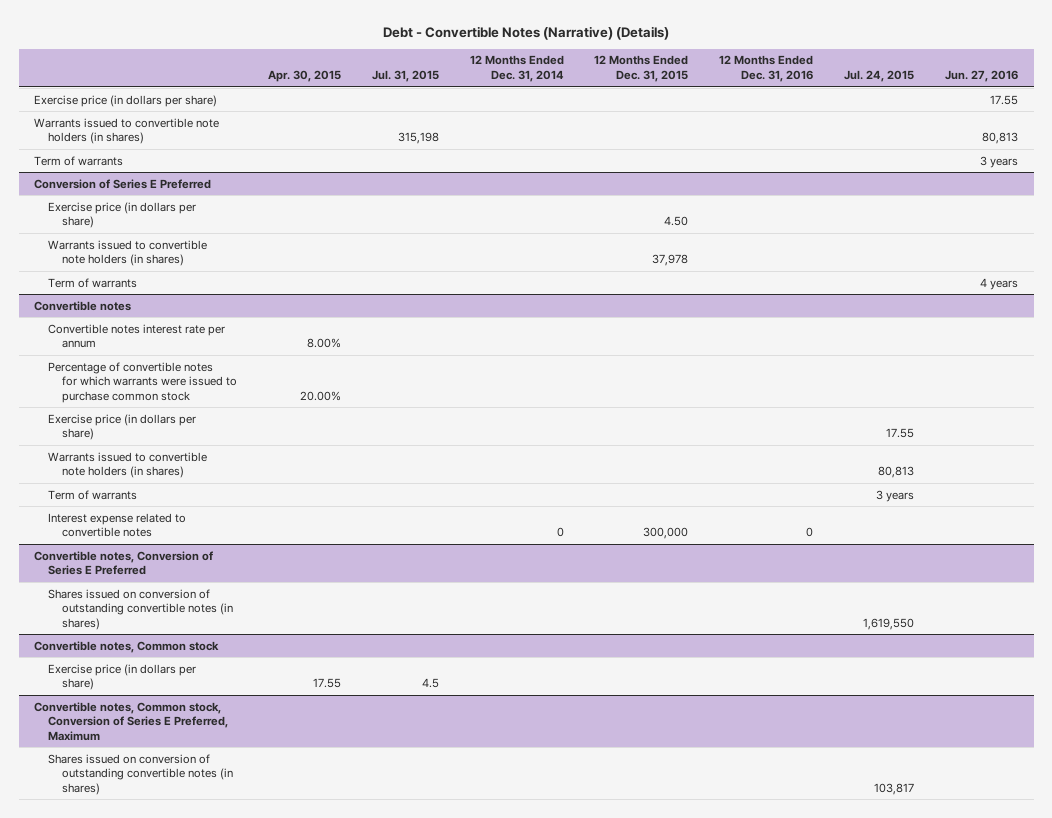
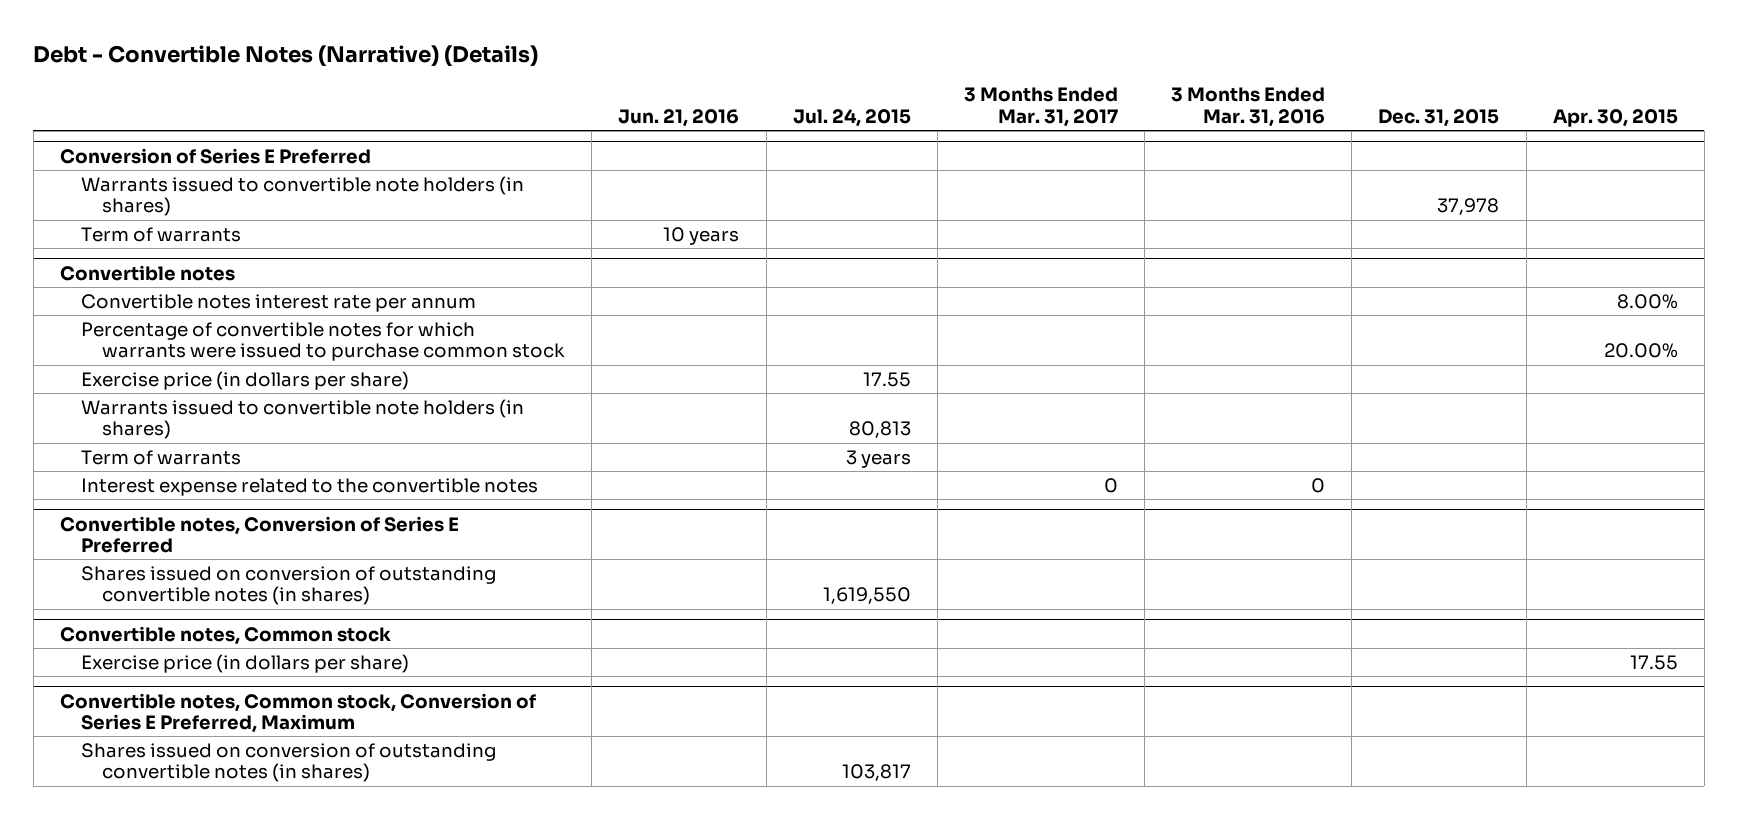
- | Apr. 30, 2015 | Jul. 31, 2015 | 12 Months Ended Dec. 31, 2014 | 12 Months Ended Dec. 31, 2015 | 12 Months Ended Dec. 31, 2016 | Jul. 24, 2015 | Jun. 27, 2016
+ | Jun. 21, 2016 | Jul. 24, 2015 | 3 Months Ended Mar. 31, 2017 | 3 Months Ended Mar. 31, 2016 | Dec. 31, 2015 | Apr. 30, 2015
- Exercise price (in dollars per share) | | | | | | | 17.55
- Warrants issued to convertible note holders (in shares) | | 315,198 | | | | | 80,813
- Term of warrants | | | | | | | 3 years
@ Conversion of Series E Preferred
- Exercise price (in dollars per share) | | | | 4.50 | | |
@ Convertible notes
- Interest expense related to convertible notes | | | 0 | 300,000 | 0 | |
+ Interest expense related to the convertible notes | | | 0 | 0 | |

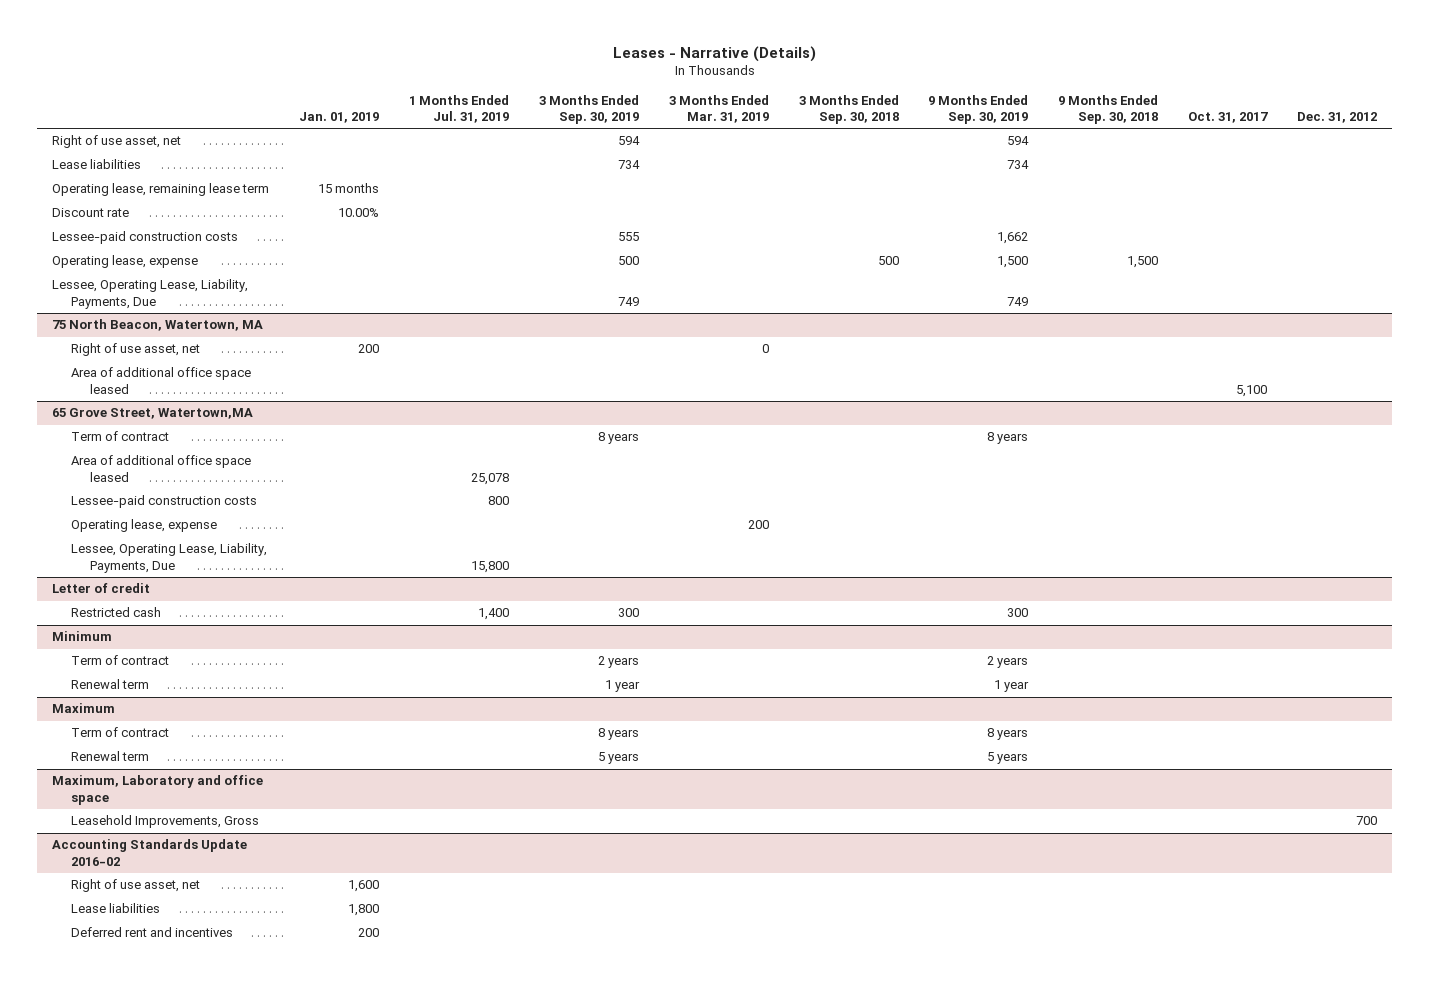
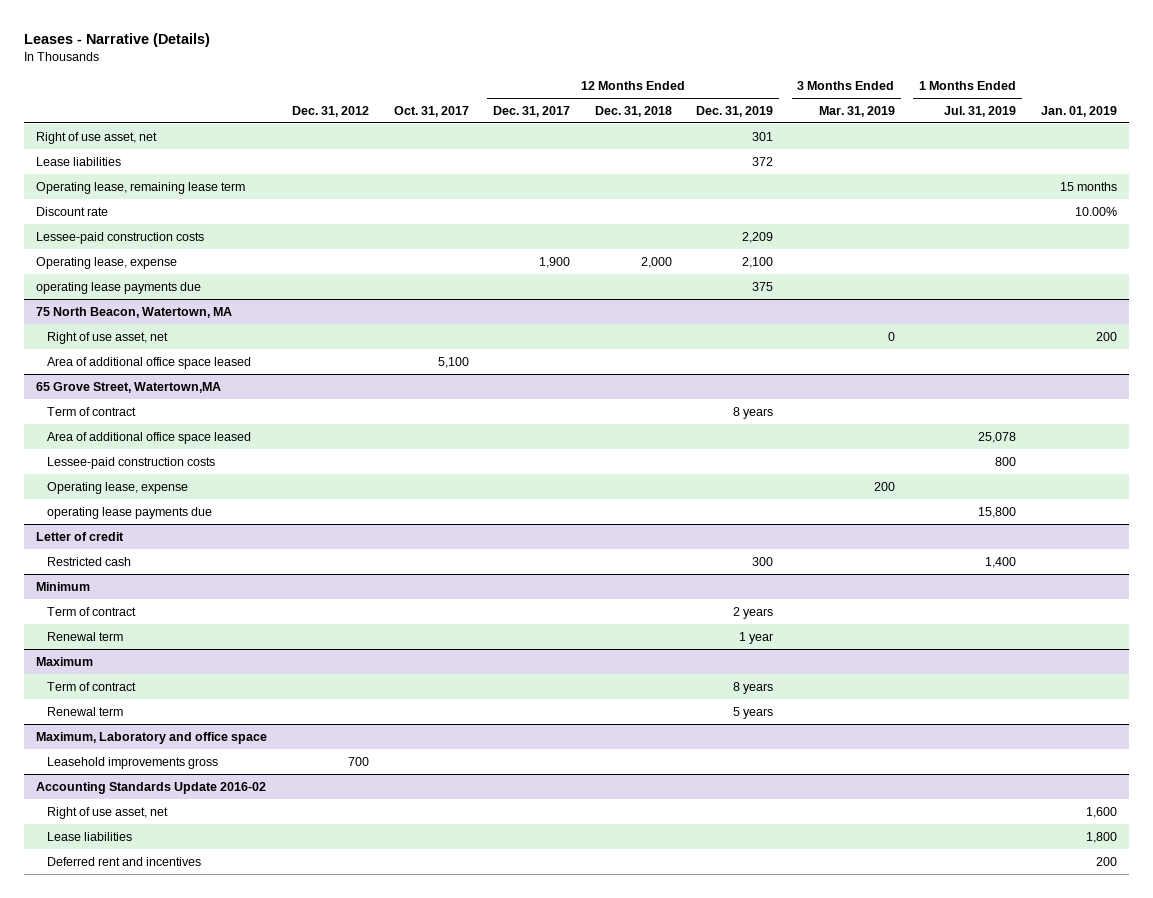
- | Jan. 01, 2019 | 1 Months Ended Jul. 31, 2019 | 3 Months Ended Sep. 30, 2019 | 3 Months Ended Mar. 31, 2019 | 3 Months Ended Sep. 30, 2018 | 9 Months Ended Sep. 30, 2019 | 9 Months Ended Sep. 30, 2018 | Oct. 31, 2017 | Dec. 31, 2012
+ | Dec. 31, 2012 | Oct. 31, 2017 | 12 Months Ended Dec. 31, 2017 | 12 Months Ended Dec. 31, 2018 | 12 Months Ended Dec. 31, 2019 | 3 Months Ended Mar. 31, 2019 | 1 Months Ended Jul. 31, 2019 | Jan. 01, 2019
- Lessee, Operating Lease, Liability, Payments, Due | | | 749 | | | 749 | | |
+ operating lease payments due | | | | | 375 | | |
@ 65 Grove Street, Watertown,MA
- Lessee, Operating Lease, Liability, Payments, Due | | 15,800 | | | | | | |
+ operating lease payments due | | | | | | | 15,800 |
@ Maximum, Laboratory and office space
- Leasehold Improvements, Gross | | | | | | | | | 700
+ Leasehold improvements gross | 700 | | | | | | |

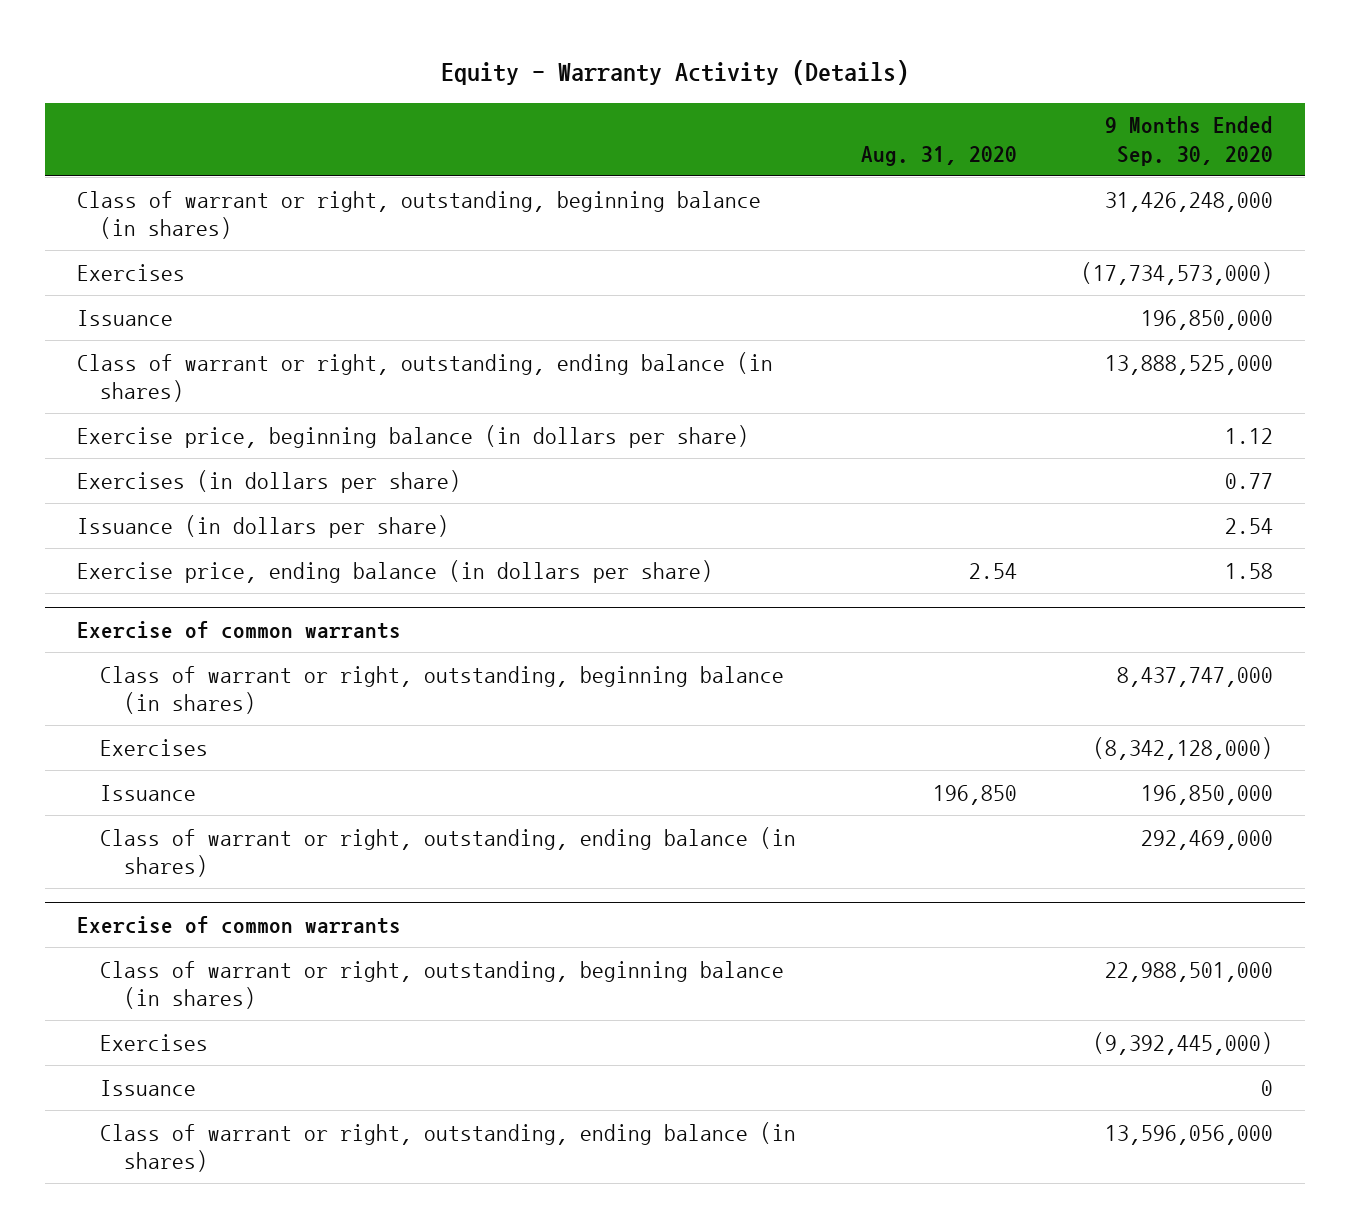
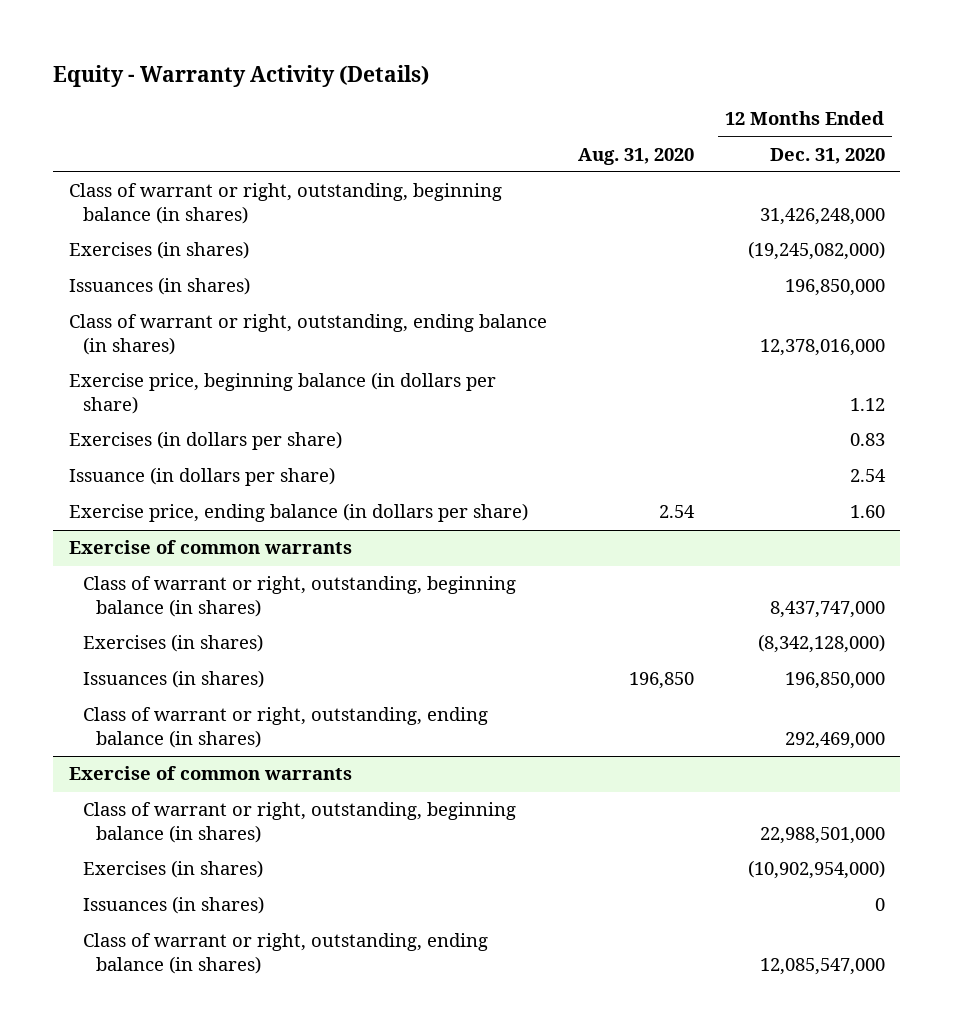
- | Aug. 31, 2020 | 9 Months Ended Sep. 30, 2020
+ | Aug. 31, 2020 | 12 Months Ended Dec. 31, 2020
- Exercises | | (17,734,573,000)
- Issuance | | 196,850,000
+ Exercises (in shares) | | (19,245,082,000)
+ Issuances (in shares) | | 196,850,000
@ Exercise of common warrants
- Exercises | | (8,342,128,000)
- Issuance | 196,850 | 196,850,000
+ Exercises (in shares) | | (8,342,128,000)
+ Issuances (in shares) | 196,850 | 196,850,000
- Exercises | | (9,392,445,000)
- Issuance | | 0
+ Exercises (in shares) | | (10,902,954,000)
+ Issuances (in shares) | | 0

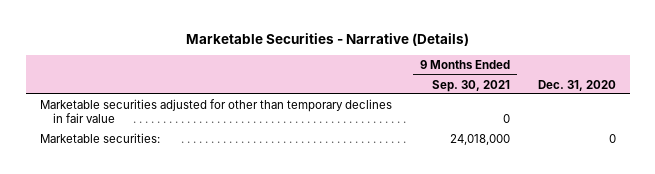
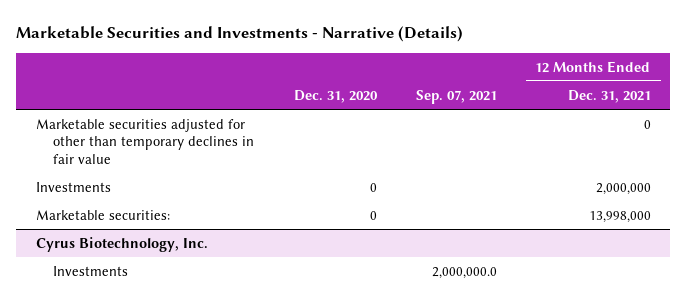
- Marketable Securities - Narrative (Details)
+ Marketable Securities and Investments - Narrative (Details)
- | 9 Months Ended Sep. 30, 2021 | Dec. 31, 2020
+ | Dec. 31, 2020 | Sep. 07, 2021 | 12 Months Ended Dec. 31, 2021
+ Investments | 0 | | 2,000,000
+ Cyrus Biotechnology, Inc.
+ Investments | | 2,000,000.0 |

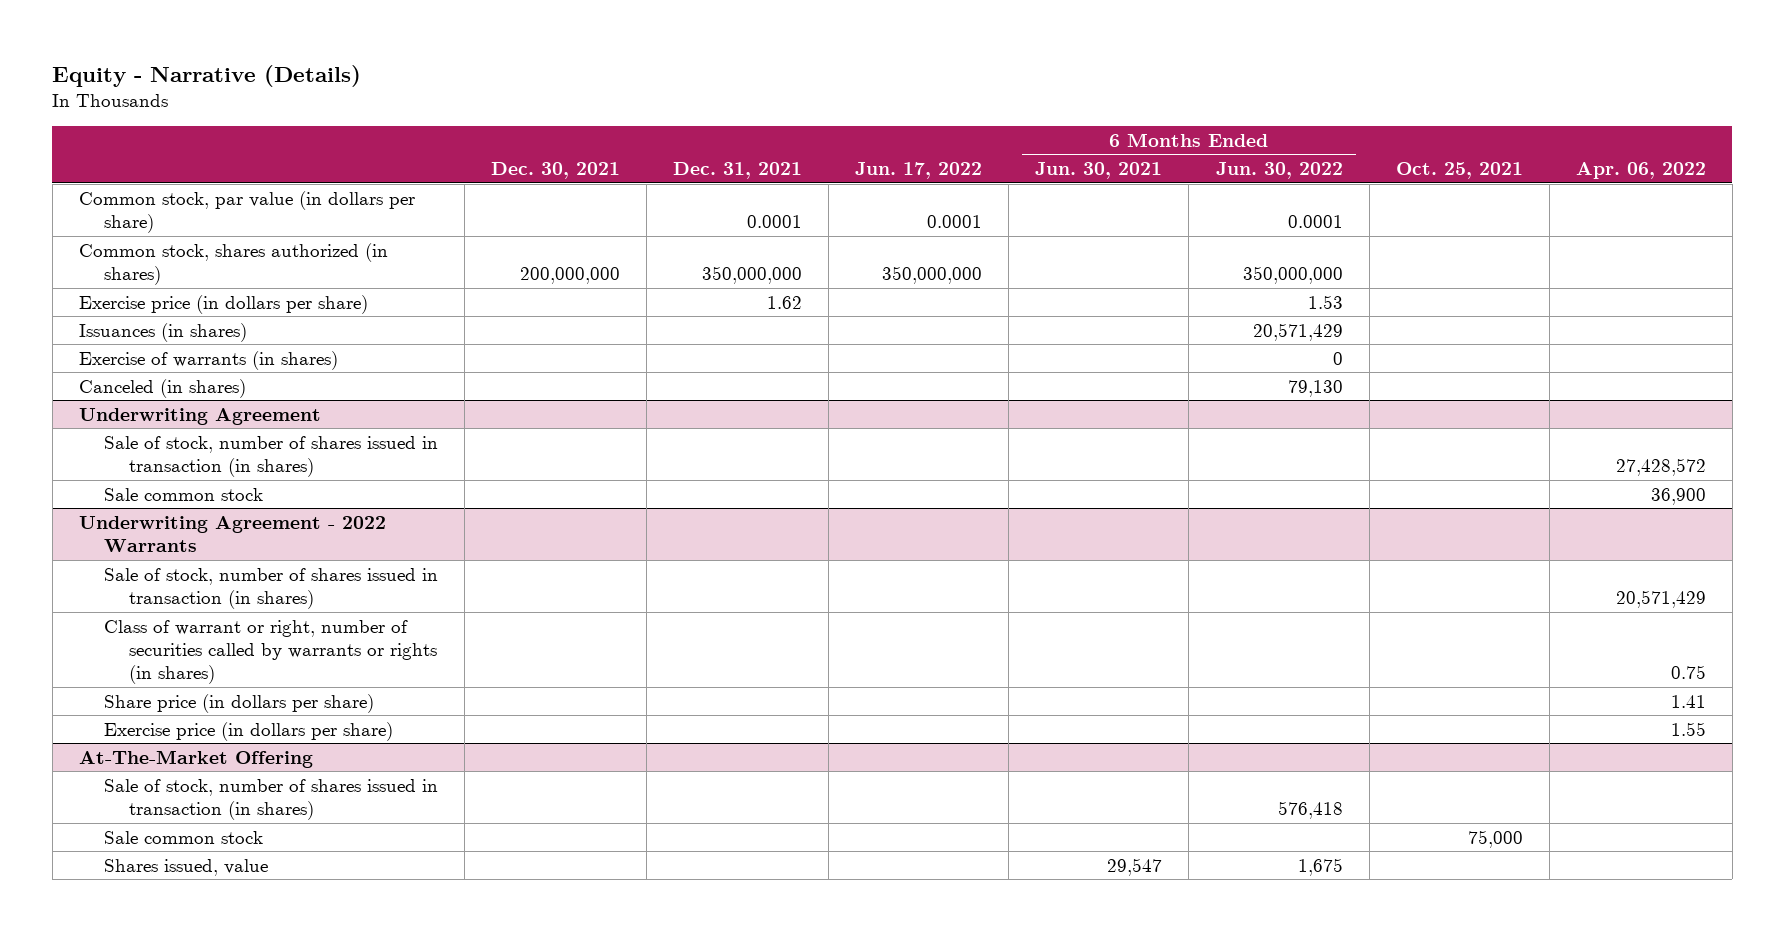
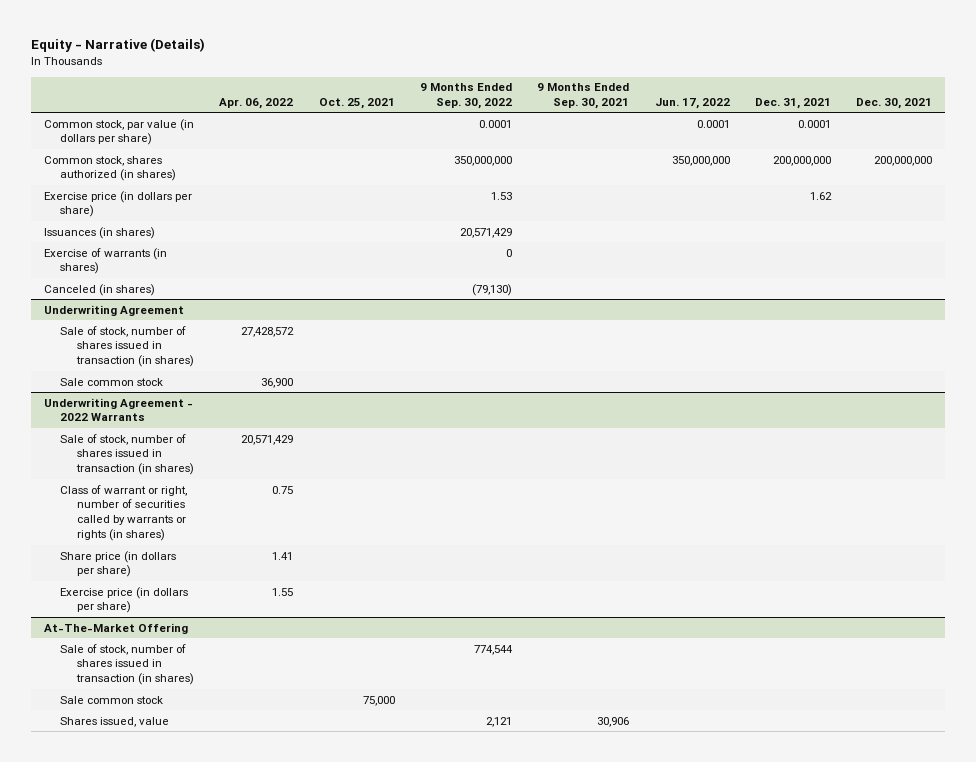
- | Dec. 30, 2021 | Dec. 31, 2021 | Jun. 17, 2022 | 6 Months Ended Jun. 30, 2021 | 6 Months Ended Jun. 30, 2022 | Oct. 25, 2021 | Apr. 06, 2022
+ | Apr. 06, 2022 | Oct. 25, 2021 | 9 Months Ended Sep. 30, 2022 | 9 Months Ended Sep. 30, 2021 | Jun. 17, 2022 | Dec. 31, 2021 | Dec. 30, 2021
- Common stock, shares authorized (in shares) | 200,000,000 | 350,000,000 | 350,000,000 | | 350,000,000 | |
+ Common stock, shares authorized (in shares) | | | 350,000,000 | | 350,000,000 | 200,000,000 | 200,000,000

